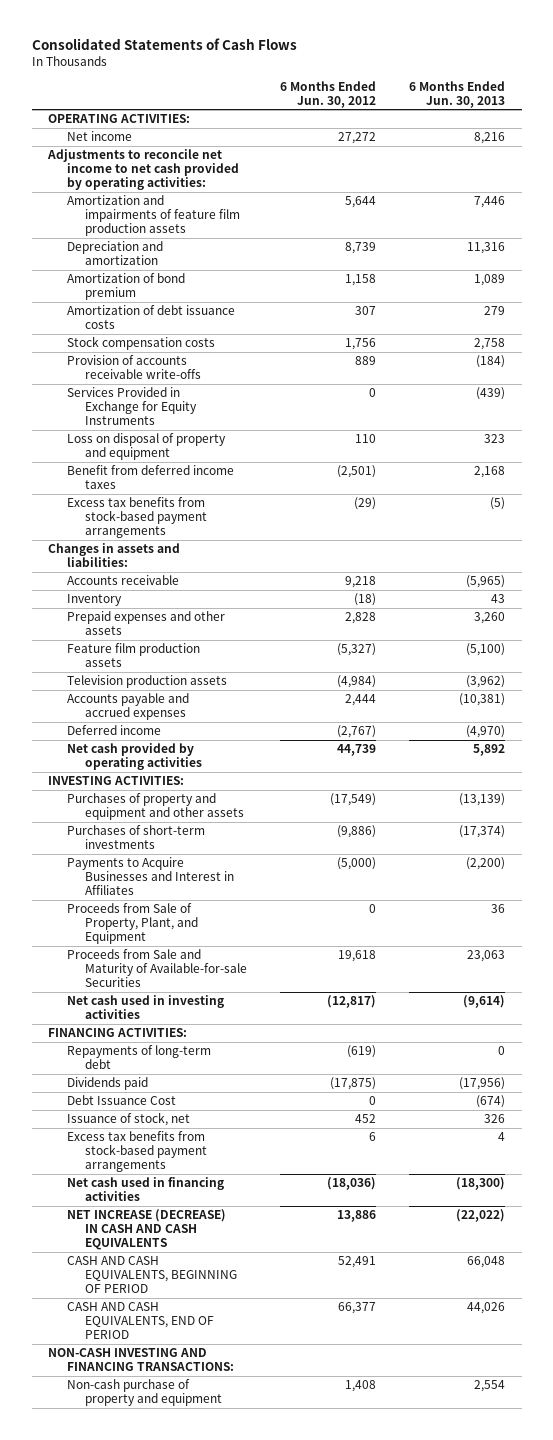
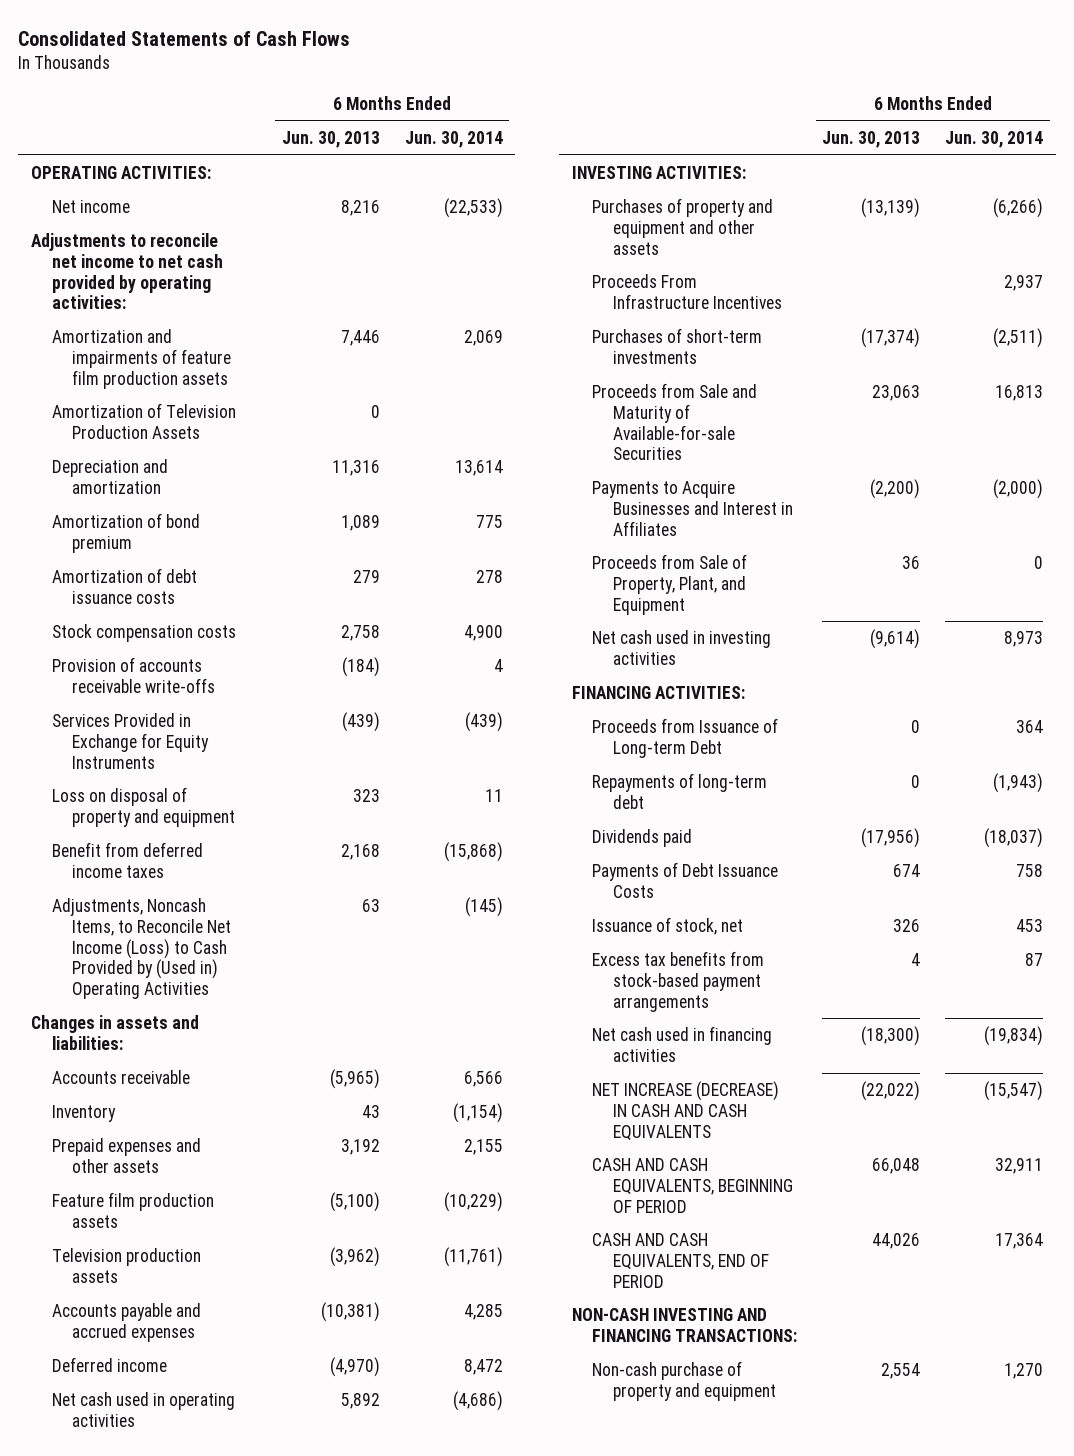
- | 6 Months Ended Jun. 30, 2012 | 6 Months Ended Jun. 30, 2013
+ | 6 Months Ended Jun. 30, 2013 | 6 Months Ended Jun. 30, 2014
+ Amortization of Television Production Assets | 0 |
- Excess tax benefits from stock-based payment arrangements | (29) | (5)
+ Adjustments, Noncash Items, to Reconcile Net Income (Loss) to Cash Provided by (Used in) Operating Activities | 63 | (145)
- Prepaid expenses and other assets | 2,828 | 3,260
+ Prepaid expenses and other assets | 3,192 | 2,155
- Net cash provided by operating activities | 44,739 | 5,892
+ Net cash used in operating activities | 5,892 | (4,686)
+ Proceeds From Infrastructure Incentives | | 2,937
moved up: Proceeds from Sale and Maturity of Available-for-sale Securities | 23,063 | 16,813
+ Proceeds from Issuance of Long-term Debt | 0 | 364
- Debt Issuance Cost | 0 | (674)
+ Payments of Debt Issuance Costs | 674 | 758

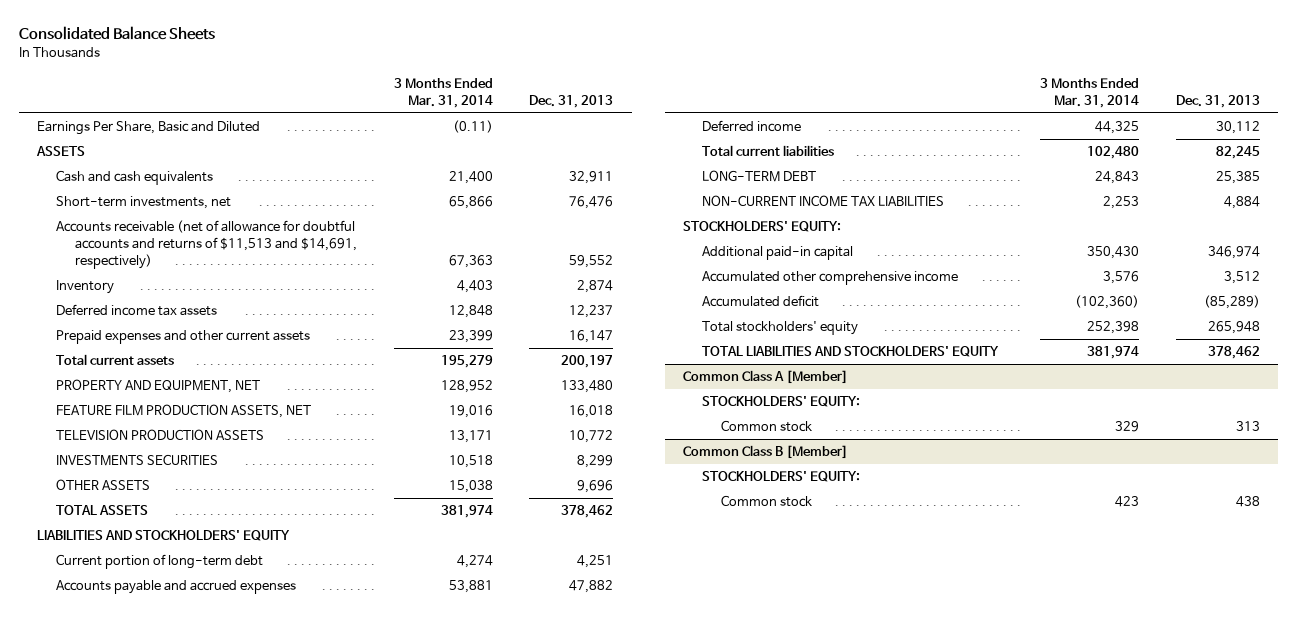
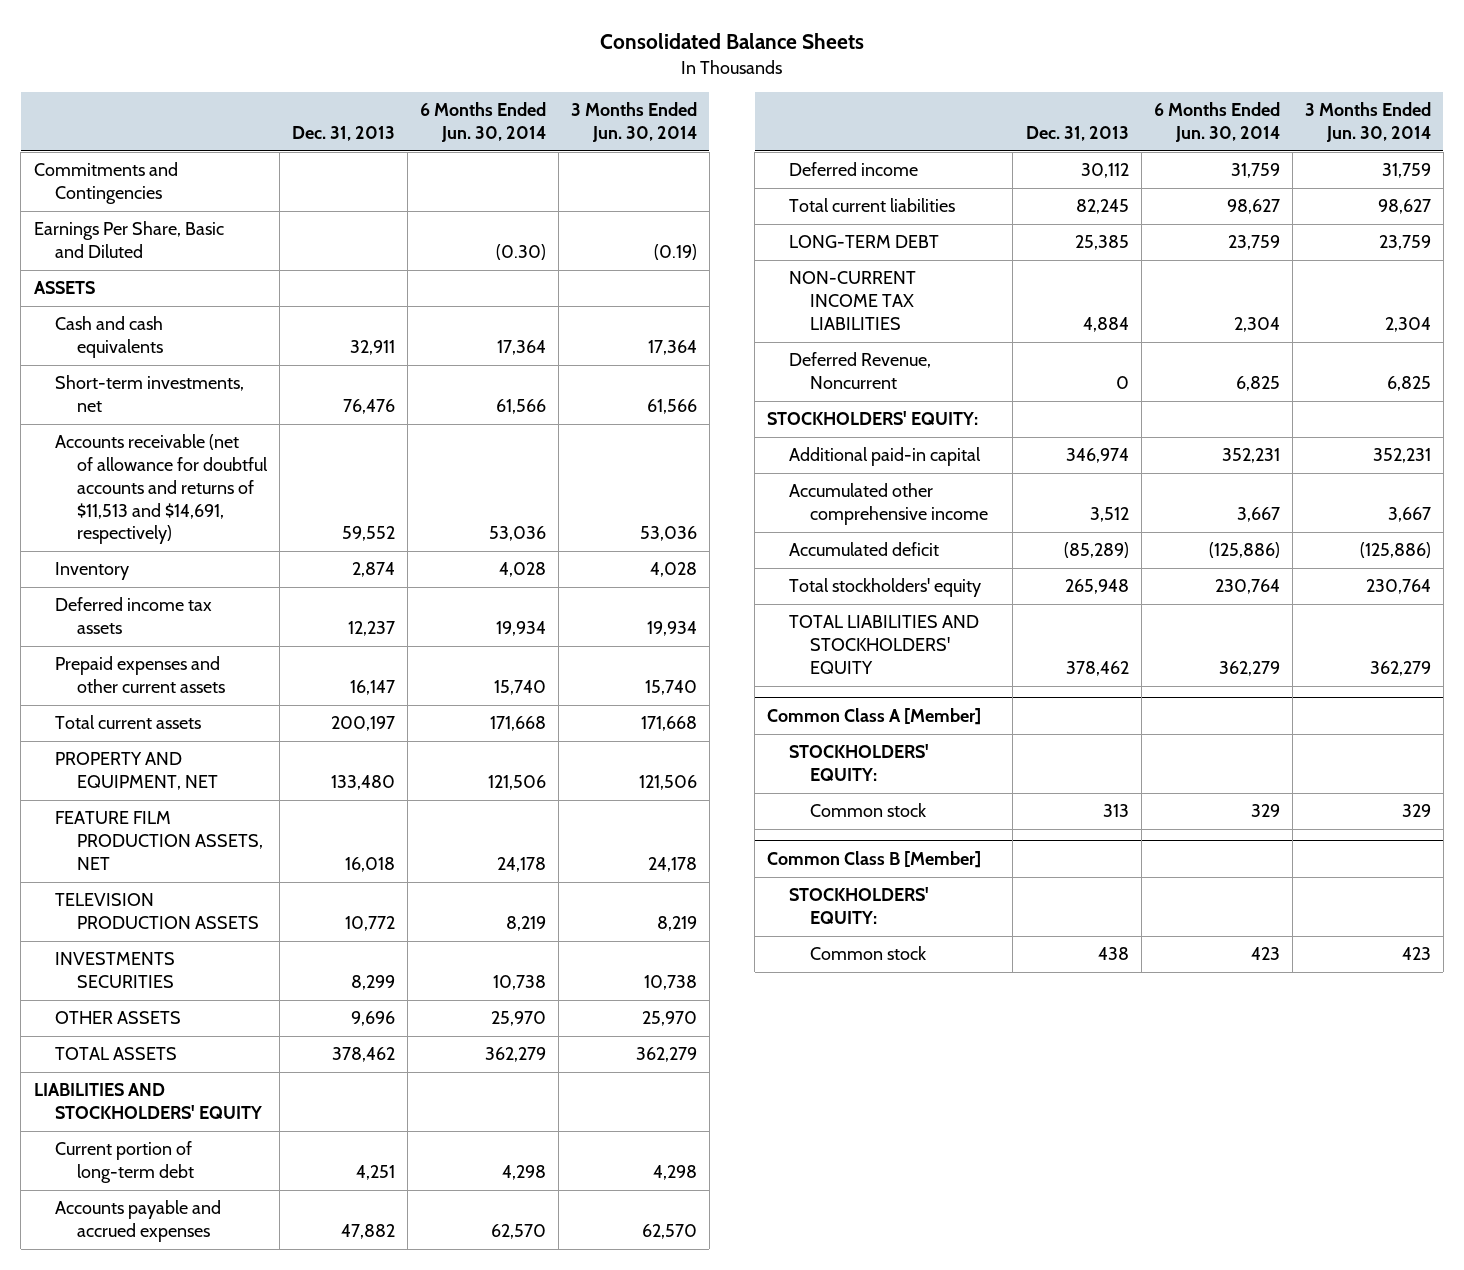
- | 3 Months Ended Mar. 31, 2014 | Dec. 31, 2013
+ | Dec. 31, 2013 | 6 Months Ended Jun. 30, 2014 | 3 Months Ended Jun. 30, 2014
+ Commitments and Contingencies
+ Deferred Revenue, Noncurrent | 0 | 6,825 | 6,825

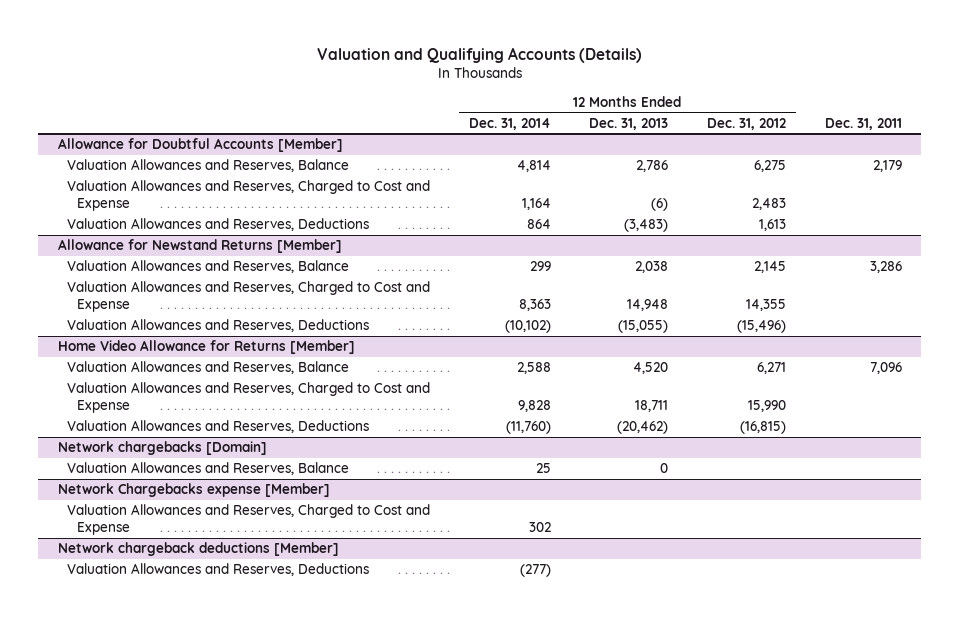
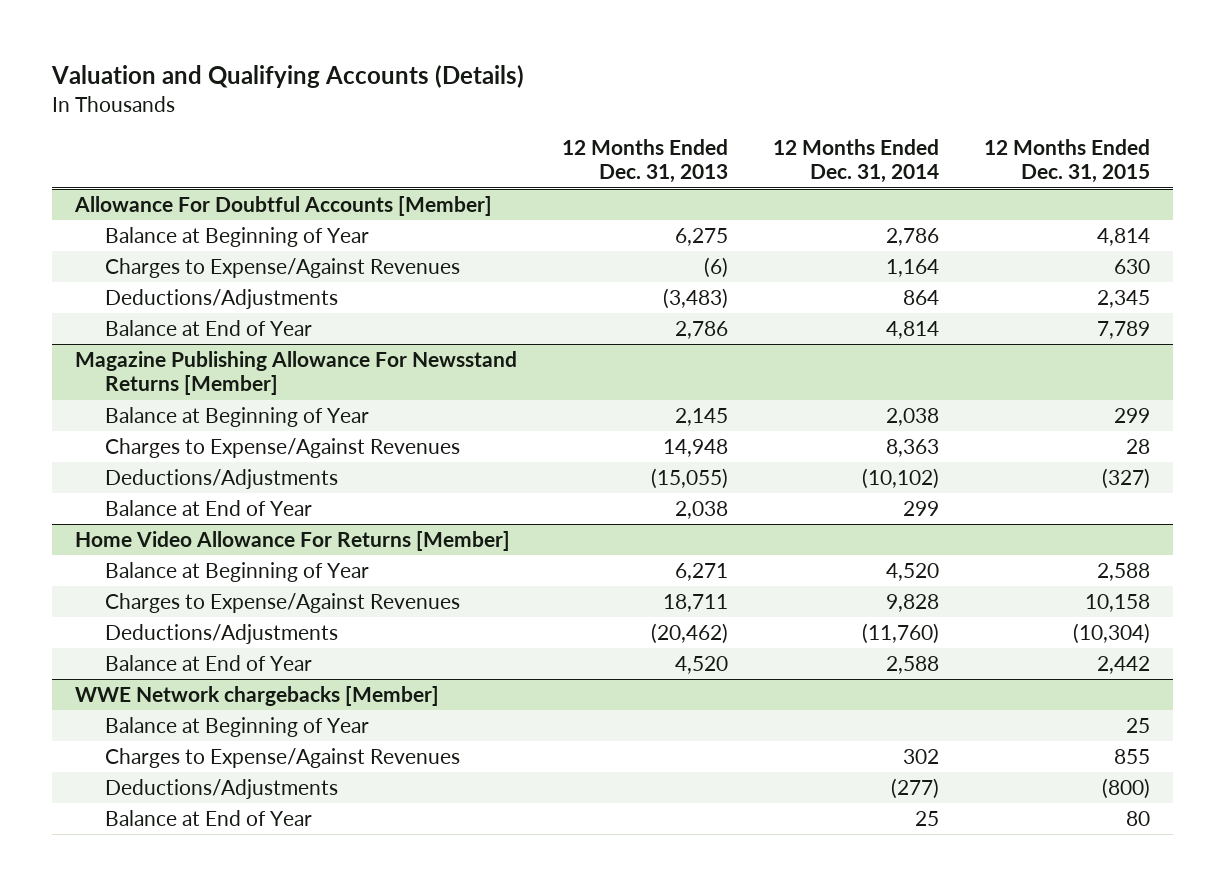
- | 12 Months Ended Dec. 31, 2014 | 12 Months Ended Dec. 31, 2013 | 12 Months Ended Dec. 31, 2012 | Dec. 31, 2011
+ | 12 Months Ended Dec. 31, 2013 | 12 Months Ended Dec. 31, 2014 | 12 Months Ended Dec. 31, 2015
- Allowance for Doubtful Accounts [Member]
- Valuation Allowances and Reserves, Balance | 4,814 | 2,786 | 6,275 | 2,179
- Valuation Allowances and Reserves, Charged to Cost and Expense | 1,164 | (6) | 2,483 |
- Valuation Allowances and Reserves, Deductions | 864 | (3,483) | 1,613 |
- Allowance for Newstand Returns [Member]
- Valuation Allowances and Reserves, Balance | 299 | 2,038 | 2,145 | 3,286
- Valuation Allowances and Reserves, Charged to Cost and Expense | 8,363 | 14,948 | 14,355 |
- Valuation Allowances and Reserves, Deductions | (10,102) | (15,055) | (15,496) |
- Home Video Allowance for Returns [Member]
- Valuation Allowances and Reserves, Balance | 2,588 | 4,520 | 6,271 | 7,096
- Valuation Allowances and Reserves, Charged to Cost and Expense | 9,828 | 18,711 | 15,990 |
- Valuation Allowances and Reserves, Deductions | (11,760) | (20,462) | (16,815) |
- Network chargebacks [Domain]
- Valuation Allowances and Reserves, Balance | 25 | 0 | |
- Network Chargebacks expense [Member]
- Valuation Allowances and Reserves, Charged to Cost and Expense | 302 | | |
- Network chargeback deductions [Member]
- Valuation Allowances and Reserves, Deductions | (277) | | |
+ Allowance For Doubtful Accounts [Member]
+ Balance at Beginning of Year | 6,275 | 2,786 | 4,814
+ Charges to Expense/Against Revenues | (6) | 1,164 | 630
+ Deductions/Adjustments | (3,483) | 864 | 2,345
+ Balance at End of Year | 2,786 | 4,814 | 7,789
+ Magazine Publishing Allowance For Newsstand Returns [Member]
+ Balance at Beginning of Year | 2,145 | 2,038 | 299
+ Charges to Expense/Against Revenues | 14,948 | 8,363 | 28
+ Deductions/Adjustments | (15,055) | (10,102) | (327)
+ Balance at End of Year | 2,038 | 299 |
+ Home Video Allowance For Returns [Member]
+ Balance at Beginning of Year | 6,271 | 4,520 | 2,588
+ Charges to Expense/Against Revenues | 18,711 | 9,828 | 10,158
+ Deductions/Adjustments | (20,462) | (11,760) | (10,304)
+ Balance at End of Year | 4,520 | 2,588 | 2,442
+ WWE Network chargebacks [Member]
+ Balance at Beginning of Year | | | 25
+ Charges to Expense/Against Revenues | | 302 | 855
+ Deductions/Adjustments | | (277) | (800)
+ Balance at End of Year | | 25 | 80

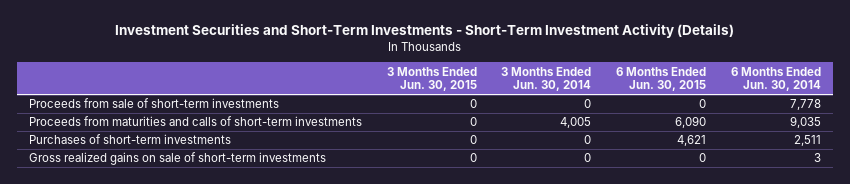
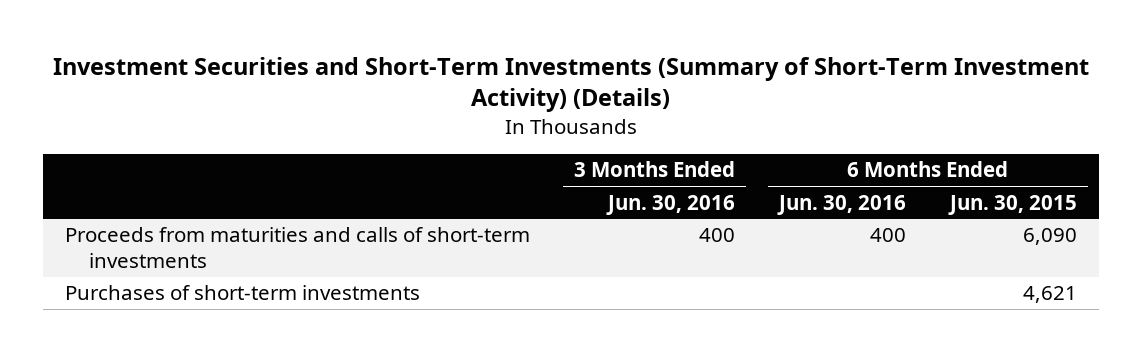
- Investment Securities and Short-Term Investments - Short-Term Investment Activity (Details)
+ Investment Securities and Short-Term Investments (Summary of Short-Term Investment Activity) (Details)
- | 3 Months Ended Jun. 30, 2015 | 3 Months Ended Jun. 30, 2014 | 6 Months Ended Jun. 30, 2015 | 6 Months Ended Jun. 30, 2014
+ | 3 Months Ended Jun. 30, 2016 | 6 Months Ended Jun. 30, 2016 | 6 Months Ended Jun. 30, 2015
- Proceeds from sale of short-term investments | 0 | 0 | 0 | 7,778
- Gross realized gains on sale of short-term investments | 0 | 0 | 0 | 3

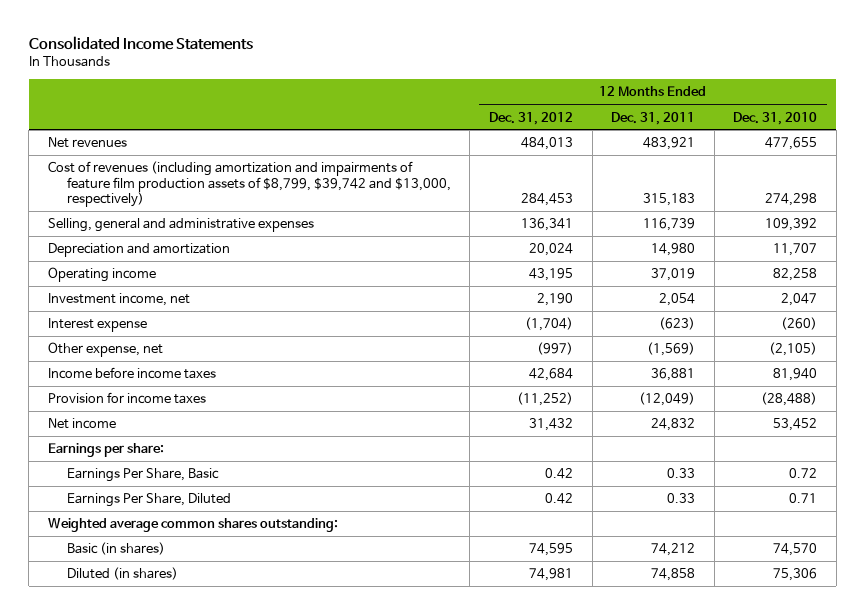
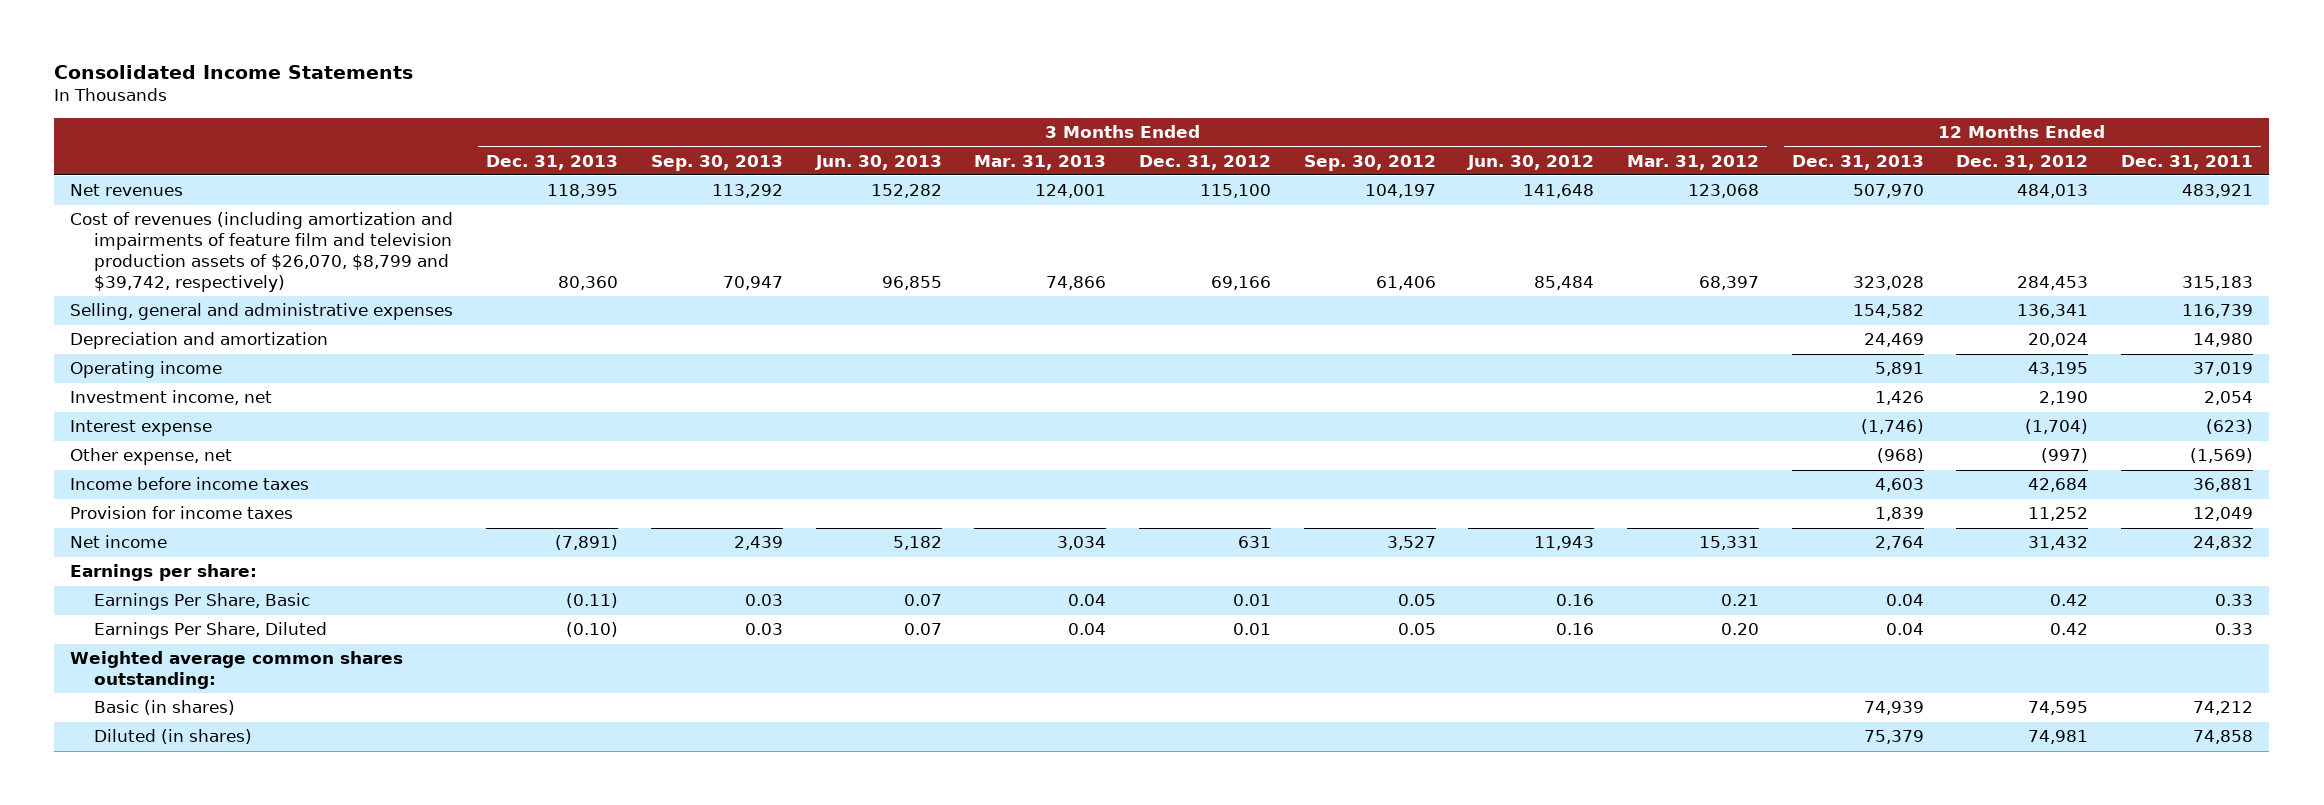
- | 12 Months Ended Dec. 31, 2012 | 12 Months Ended Dec. 31, 2011 | 12 Months Ended Dec. 31, 2010
+ | 3 Months Ended Dec. 31, 2013 | 3 Months Ended Sep. 30, 2013 | 3 Months Ended Jun. 30, 2013 | 3 Months Ended Mar. 31, 2013 | 3 Months Ended Dec. 31, 2012 | 3 Months Ended Sep. 30, 2012 | 3 Months Ended Jun. 30, 2012 | 3 Months Ended Mar. 31, 2012 | 12 Months Ended Dec. 31, 2013 | 12 Months Ended Dec. 31, 2012 | 12 Months Ended Dec. 31, 2011
- Cost of revenues (including amortization and impairments of feature film production assets of $8,799, $39,742 and $13,000, respectively) | 284,453 | 315,183 | 274,298
+ Cost of revenues (including amortization and impairments of feature film and television production assets of $26,070, $8,799 and $39,742, respectively) | 80,360 | 70,947 | 96,855 | 74,866 | 69,166 | 61,406 | 85,484 | 68,397 | 323,028 | 284,453 | 315,183
- Provision for income taxes | (11,252) | (12,049) | (28,488)
+ Provision for income taxes | | | | | | | | | 1,839 | 11,252 | 12,049

